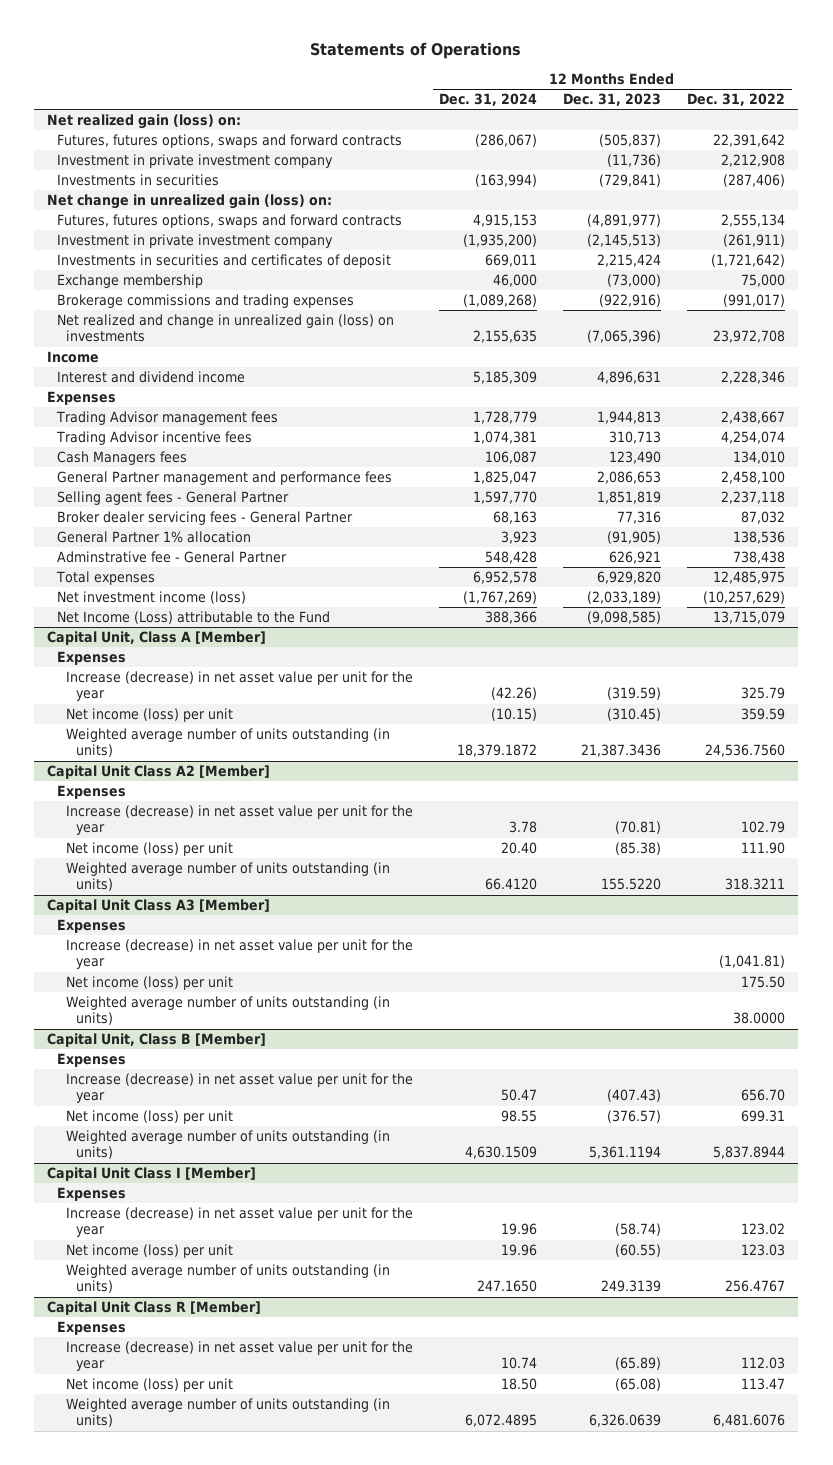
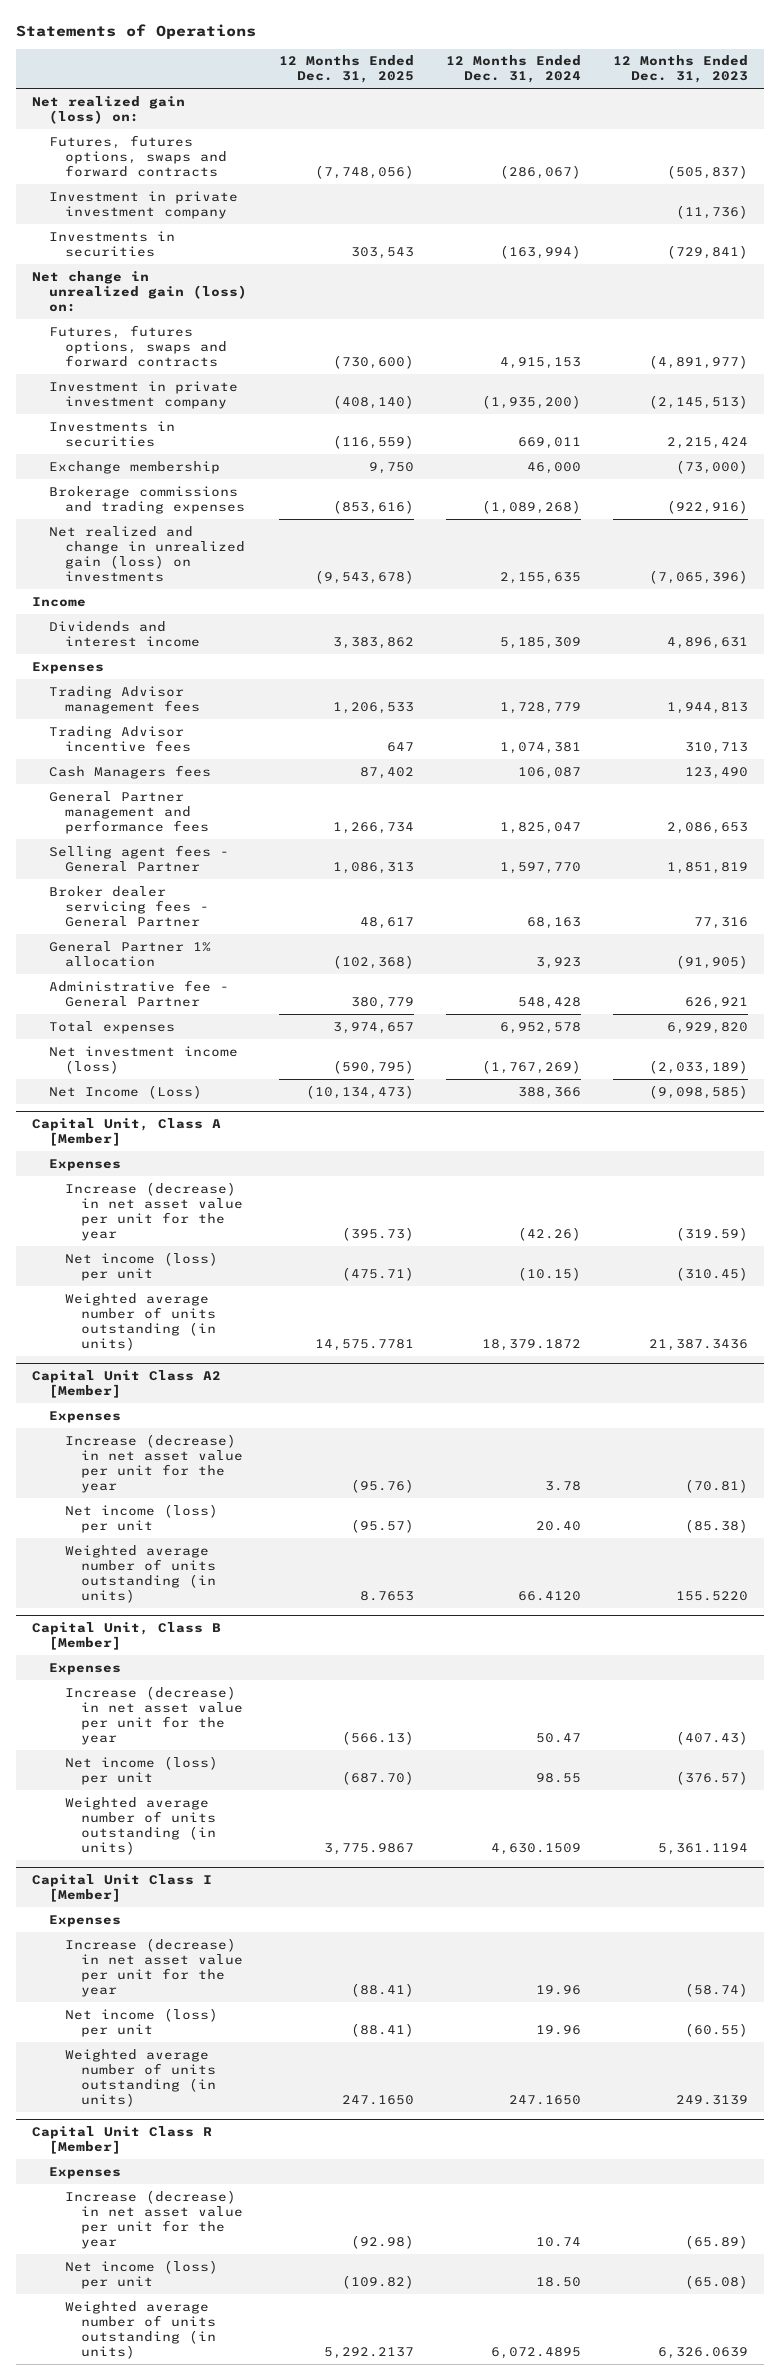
- | 12 Months Ended Dec. 31, 2024 | 12 Months Ended Dec. 31, 2023 | 12 Months Ended Dec. 31, 2022
+ | 12 Months Ended Dec. 31, 2025 | 12 Months Ended Dec. 31, 2024 | 12 Months Ended Dec. 31, 2023
- Investments in securities and certificates of deposit | 669,011 | 2,215,424 | (1,721,642)
+ Investments in securities | (116,559) | 669,011 | 2,215,424
- Interest and dividend income | 5,185,309 | 4,896,631 | 2,228,346
+ Dividends and interest income | 3,383,862 | 5,185,309 | 4,896,631
- Adminstrative fee - General Partner | 548,428 | 626,921 | 738,438
+ Administrative fee - General Partner | 380,779 | 548,428 | 626,921
- Net Income (Loss) attributable to the Fund | 388,366 | (9,098,585) | 13,715,079
+ Net Income (Loss) | (10,134,473) | 388,366 | (9,098,585)
- Capital Unit Class A3 [Member]
- Expenses
- Increase (decrease) in net asset value per unit for the year | | | (1,041.81)
- Net income (loss) per unit | | | 175.50
- Weighted average number of units outstanding (in units) | | | 38.0000

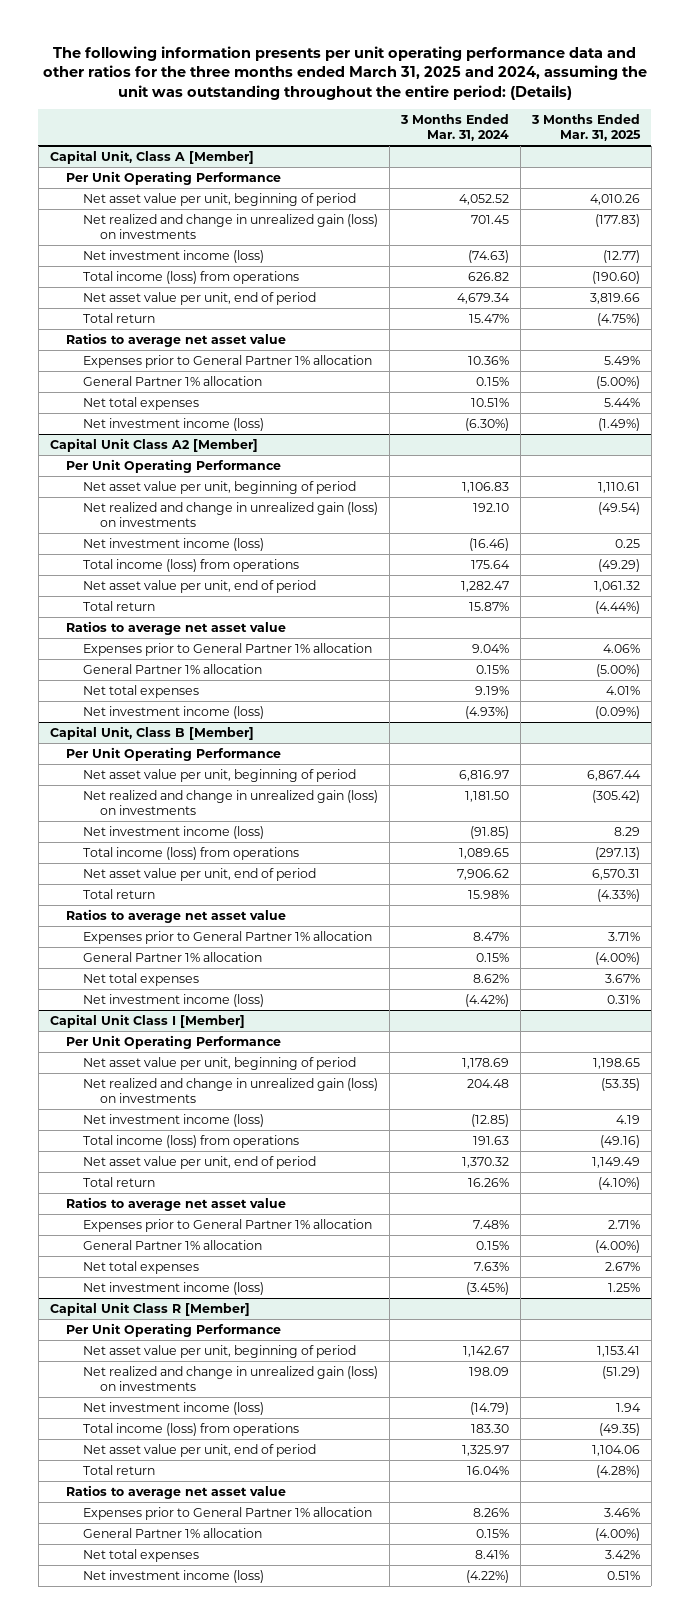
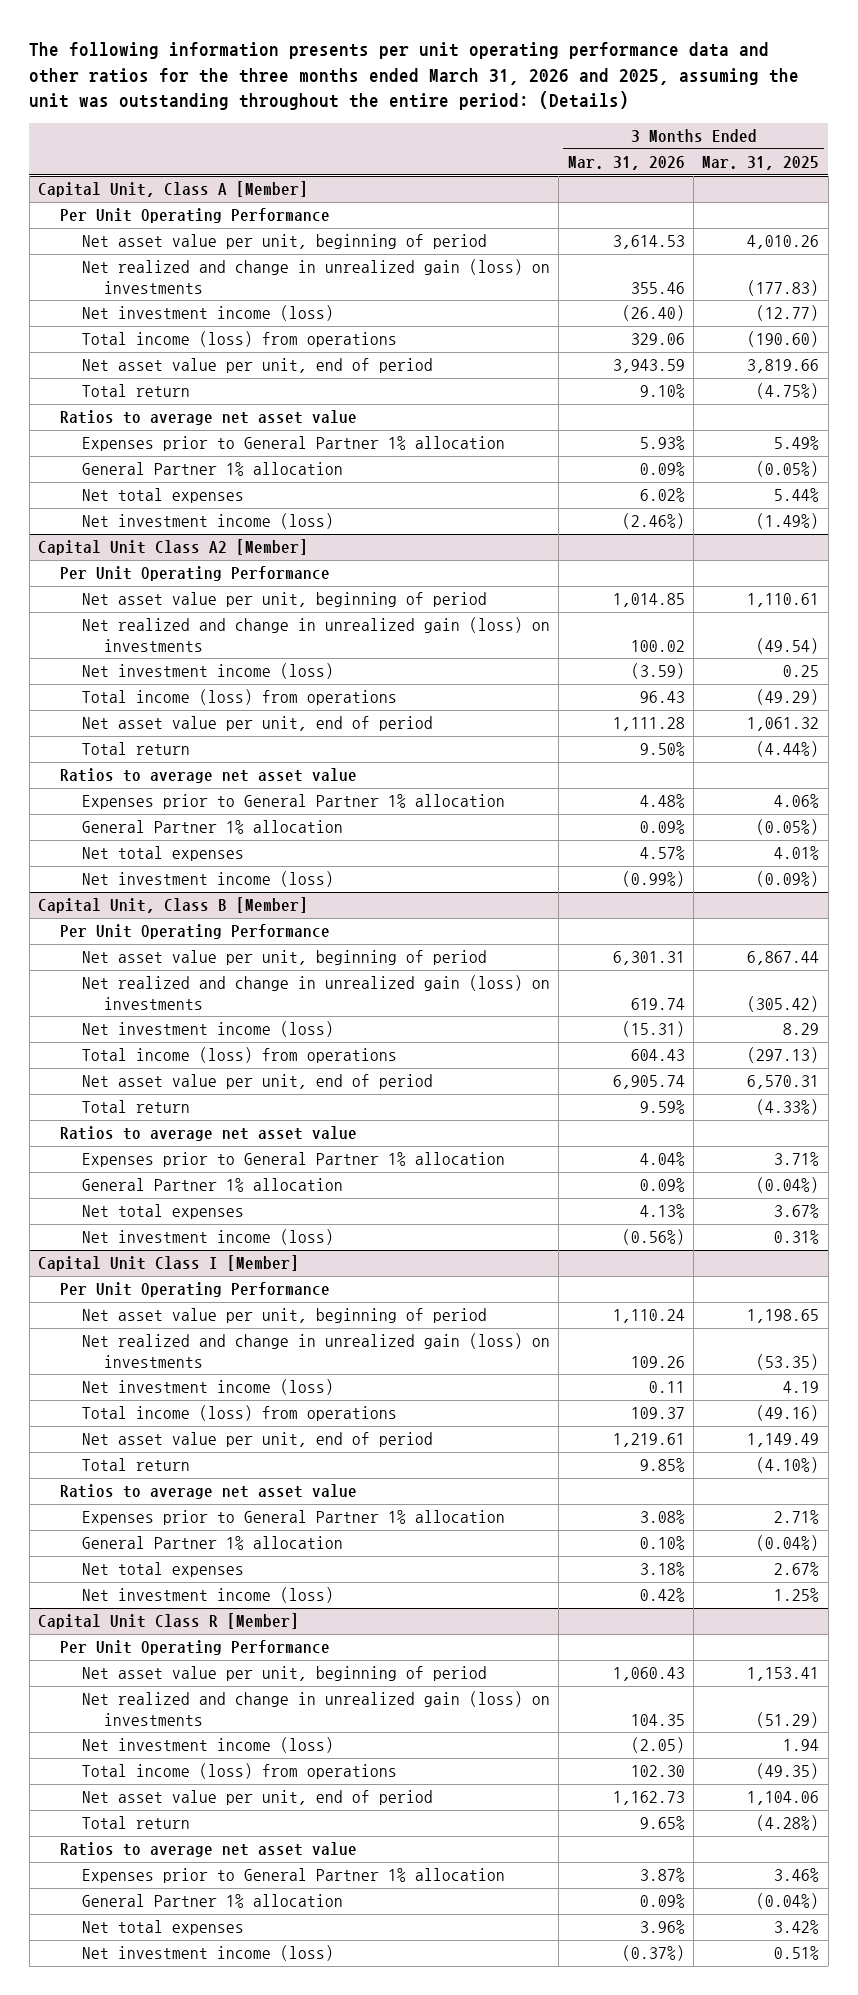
- The following information presents per unit operating performance data and other ratios for the three months ended March 31, 2025 and 2024, assuming the unit was outstanding throughout the entire period: (Details)
+ The following information presents per unit operating performance data and other ratios for the three months ended March 31, 2026 and 2025, assuming the unit was outstanding throughout the entire period: (Details)
- | 3 Months Ended Mar. 31, 2024 | 3 Months Ended Mar. 31, 2025
+ | 3 Months Ended Mar. 31, 2026 | 3 Months Ended Mar. 31, 2025
@ Capital Unit, Class A [Member]
- General Partner 1% allocation | 0.15% | (5.00%)
+ General Partner 1% allocation | 0.09% | (0.05%)
@ Capital Unit Class A2 [Member]
- General Partner 1% allocation | 0.15% | (5.00%)
+ General Partner 1% allocation | 0.09% | (0.05%)
@ Capital Unit, Class B [Member]
- General Partner 1% allocation | 0.15% | (4.00%)
+ General Partner 1% allocation | 0.09% | (0.04%)
@ Capital Unit Class I [Member]
- General Partner 1% allocation | 0.15% | (4.00%)
+ General Partner 1% allocation | 0.10% | (0.04%)
@ Capital Unit Class R [Member]
- General Partner 1% allocation | 0.15% | (4.00%)
+ General Partner 1% allocation | 0.09% | (0.04%)

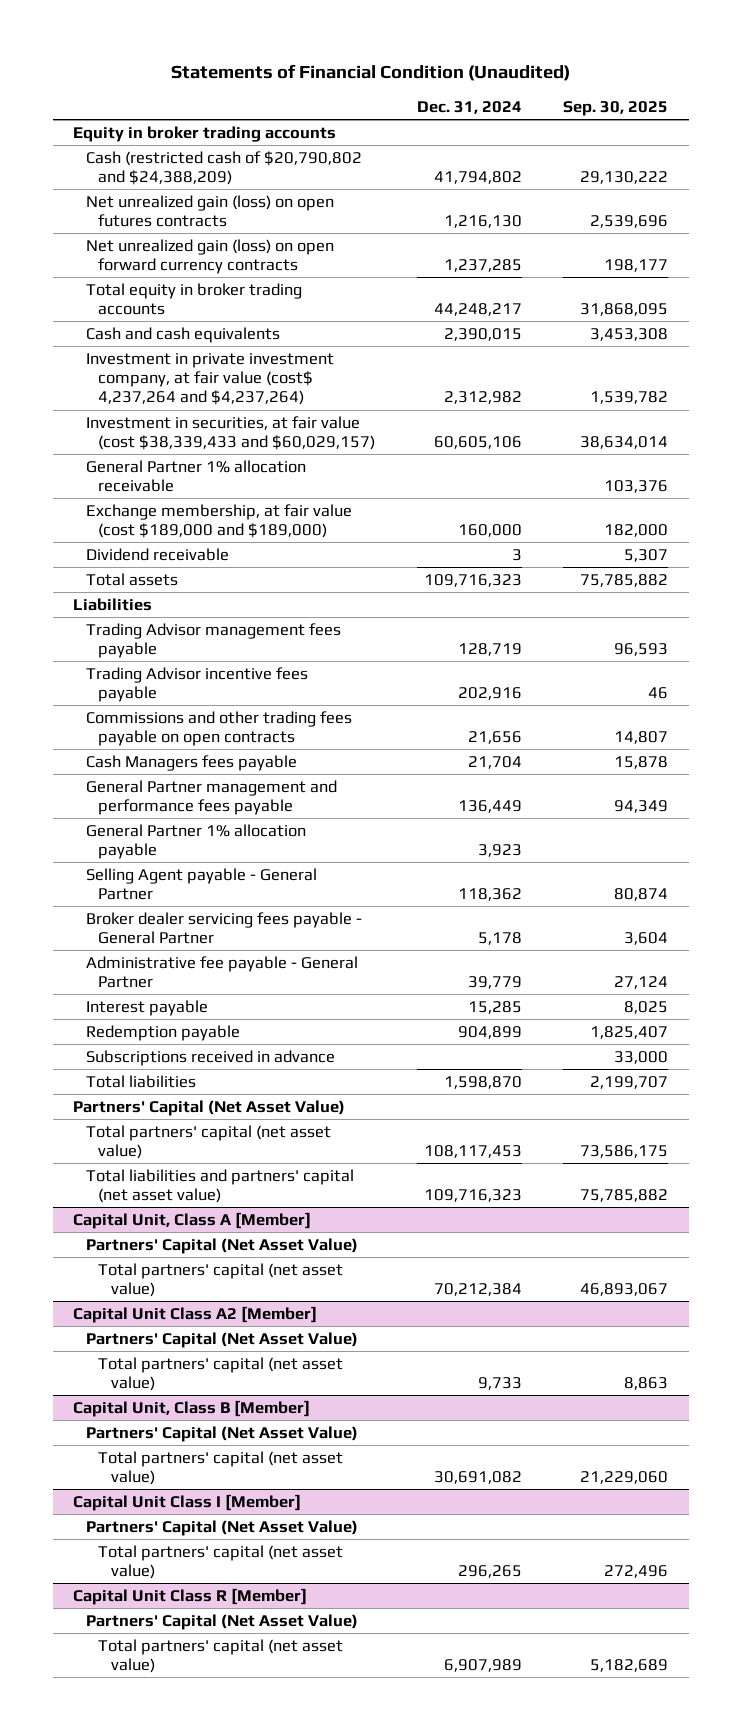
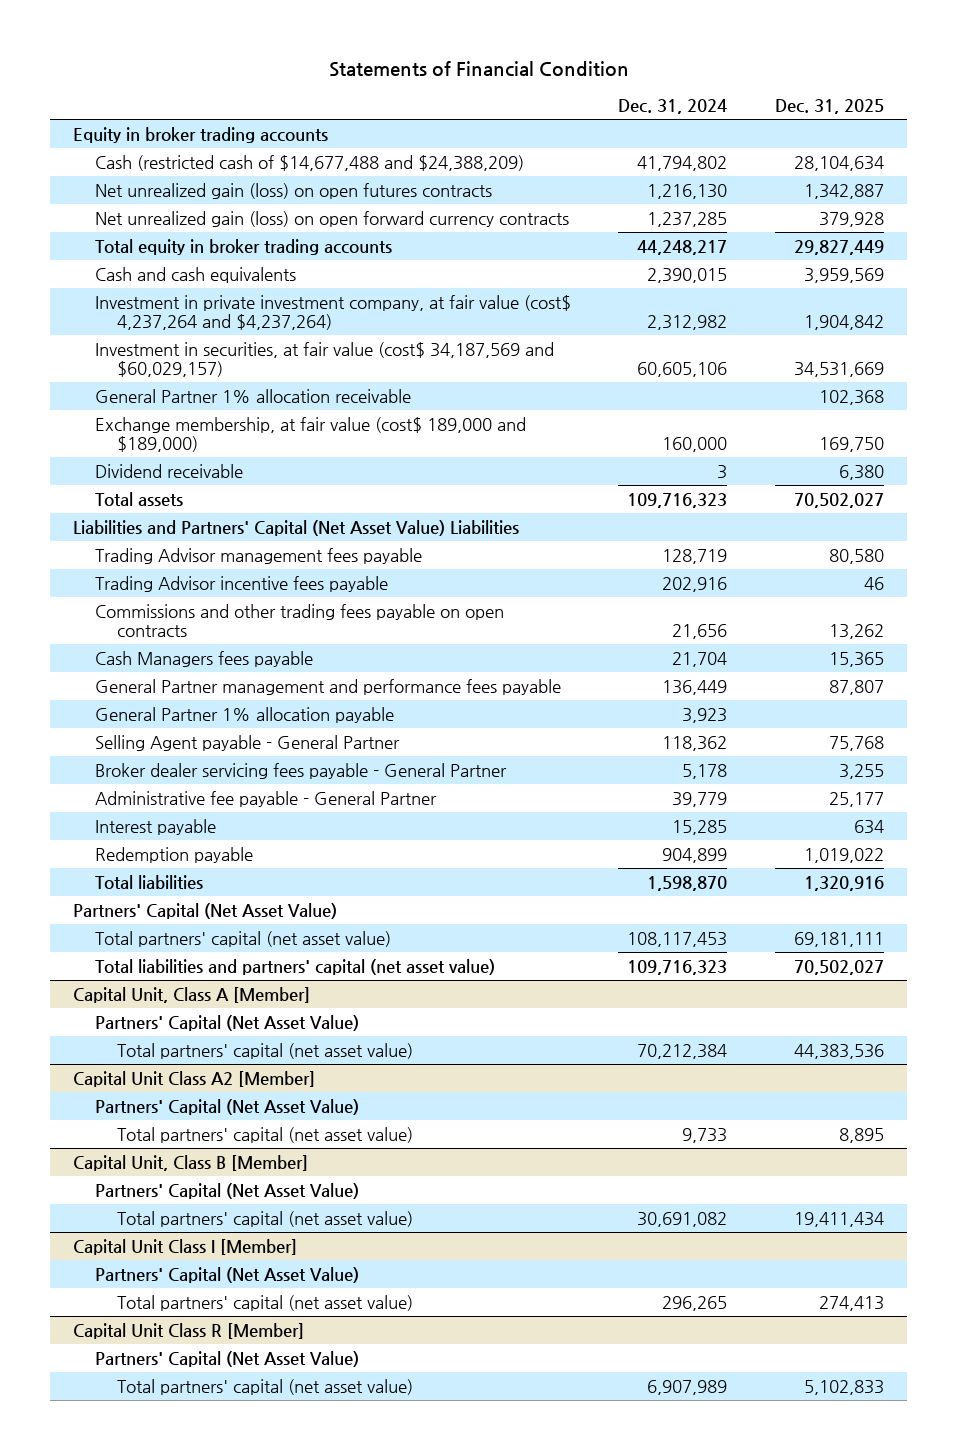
- Statements of Financial Condition (Unaudited)
+ Statements of Financial Condition
- | Dec. 31, 2024 | Sep. 30, 2025
+ | Dec. 31, 2024 | Dec. 31, 2025
- Cash (restricted cash of $20,790,802 and $24,388,209) | 41,794,802 | 29,130,222
+ Cash (restricted cash of $14,677,488 and $24,388,209) | 41,794,802 | 28,104,634
- Investment in securities, at fair value (cost $38,339,433 and $60,029,157) | 60,605,106 | 38,634,014
+ Investment in securities, at fair value (cost$ 34,187,569 and $60,029,157) | 60,605,106 | 34,531,669
- Exchange membership, at fair value (cost $189,000 and $189,000) | 160,000 | 182,000
+ Exchange membership, at fair value (cost$ 189,000 and $189,000) | 160,000 | 169,750
- Liabilities
+ Liabilities and Partners' Capital (Net Asset Value) Liabilities
- Subscriptions received in advance | | 33,000

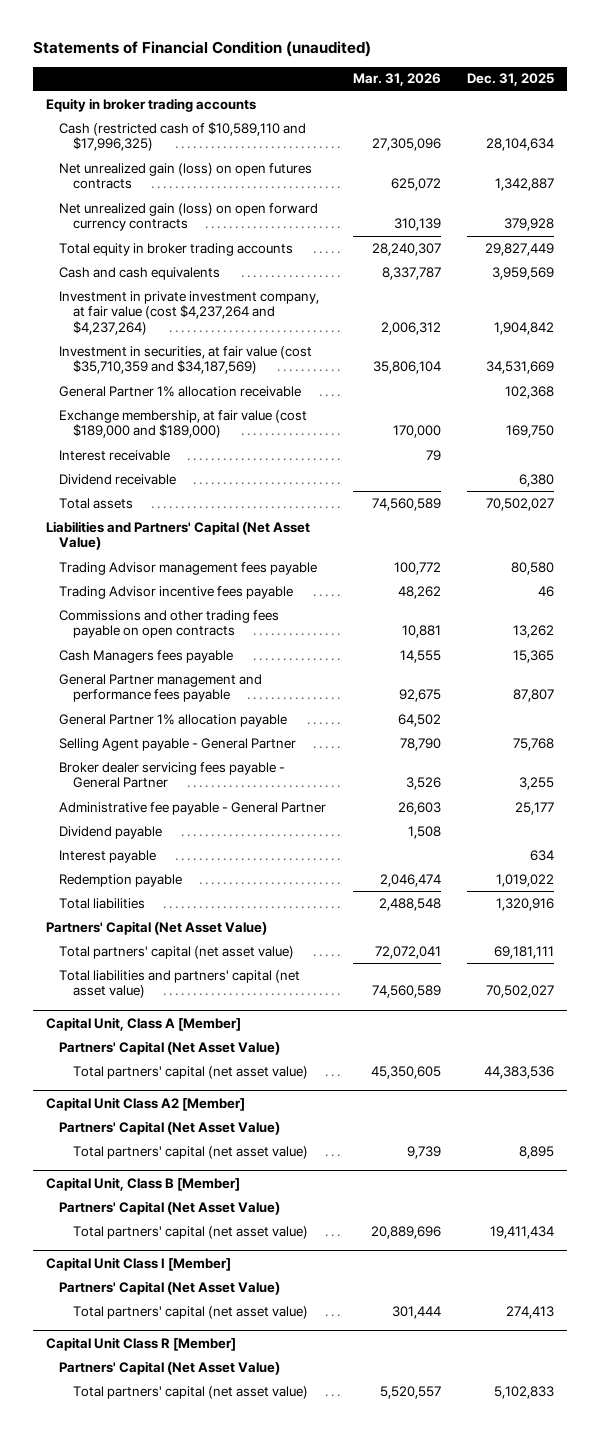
- Statements of Financial Condition
+ Statements of Financial Condition (unaudited)
- | Dec. 31, 2024 | Dec. 31, 2025
+ | Mar. 31, 2026 | Dec. 31, 2025
- Cash (restricted cash of $14,677,488 and $24,388,209) | 41,794,802 | 28,104,634
+ Cash (restricted cash of $10,589,110 and $17,996,325) | 27,305,096 | 28,104,634
- Investment in private investment company, at fair value (cost$ 4,237,264 and $4,237,264) | 2,312,982 | 1,904,842
- Investment in securities, at fair value (cost$ 34,187,569 and $60,029,157) | 60,605,106 | 34,531,669
+ Investment in private investment company, at fair value (cost $4,237,264 and $4,237,264) | 2,006,312 | 1,904,842
+ Investment in securities, at fair value (cost $35,710,359 and $34,187,569) | 35,806,104 | 34,531,669
- Exchange membership, at fair value (cost$ 189,000 and $189,000) | 160,000 | 169,750
+ Exchange membership, at fair value (cost $189,000 and $189,000) | 170,000 | 169,750
+ Interest receivable | 79 |
- Liabilities and Partners' Capital (Net Asset Value) Liabilities
+ Liabilities and Partners' Capital (Net Asset Value)
+ Dividend payable | 1,508 |

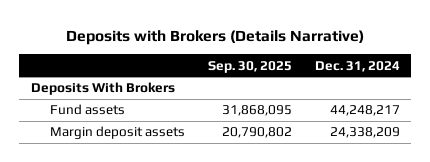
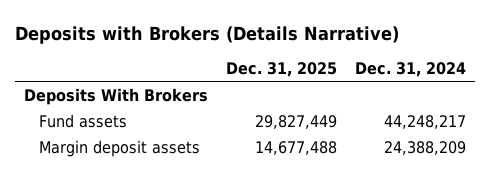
- | Sep. 30, 2025 | Dec. 31, 2024
+ | Dec. 31, 2025 | Dec. 31, 2024
- Margin deposit assets | 20,790,802 | 24,338,209
+ Margin deposit assets | 14,677,488 | 24,388,209

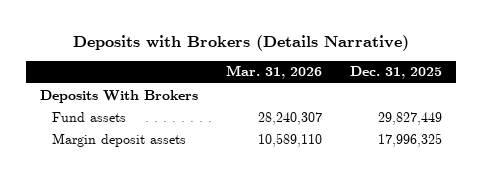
- | Dec. 31, 2025 | Dec. 31, 2024
+ | Mar. 31, 2026 | Dec. 31, 2025
- Margin deposit assets | 14,677,488 | 24,388,209
+ Margin deposit assets | 10,589,110 | 17,996,325

